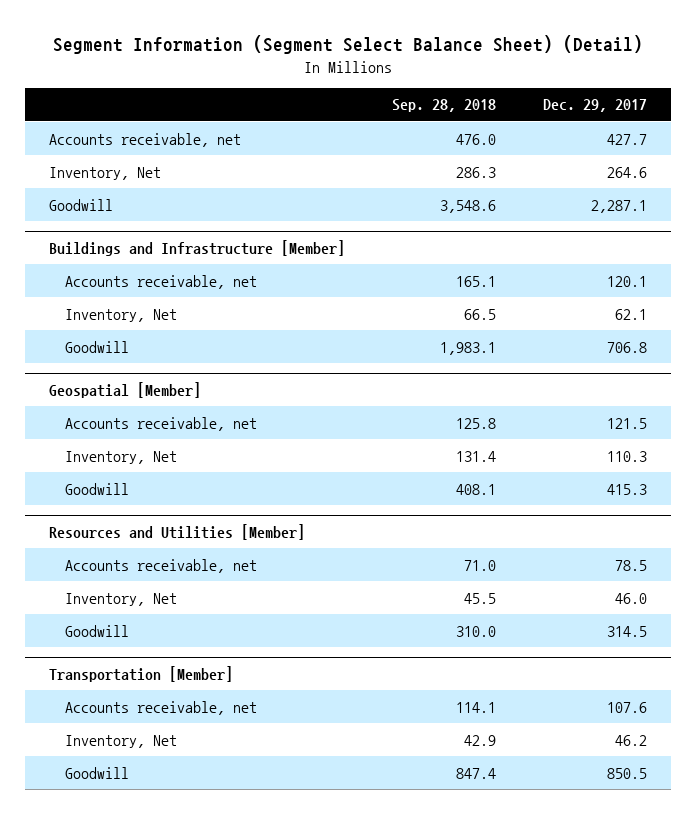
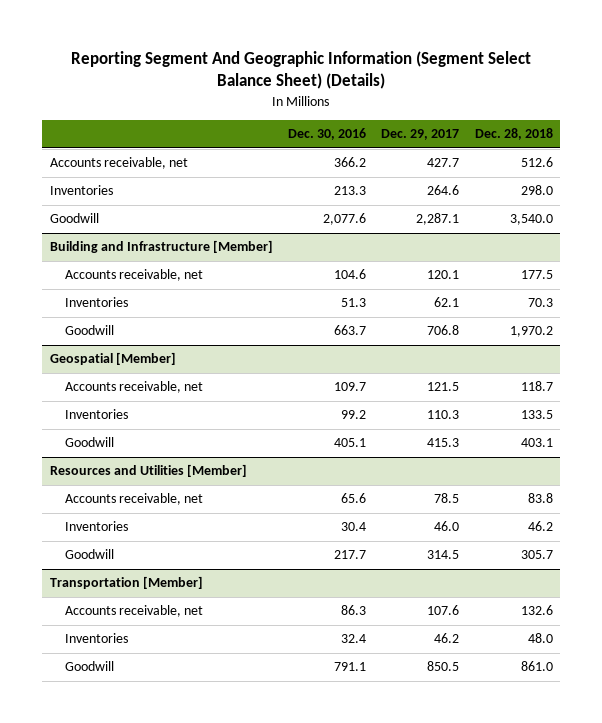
- Segment Information (Segment Select Balance Sheet) (Detail)
+ Reporting Segment And Geographic Information (Segment Select Balance Sheet) (Details)
- | Sep. 28, 2018 | Dec. 29, 2017
+ | Dec. 30, 2016 | Dec. 29, 2017 | Dec. 28, 2018
- Inventory, Net | 286.3 | 264.6
+ Inventories | 213.3 | 264.6 | 298.0
- Buildings and Infrastructure [Member]
+ Building and Infrastructure [Member]
- Inventory, Net | 66.5 | 62.1
+ Inventories | 51.3 | 62.1 | 70.3
@ Geospatial [Member]
- Inventory, Net | 131.4 | 110.3
+ Inventories | 99.2 | 110.3 | 133.5
@ Resources and Utilities [Member]
- Inventory, Net | 45.5 | 46.0
+ Inventories | 30.4 | 46.0 | 46.2
@ Transportation [Member]
- Inventory, Net | 42.9 | 46.2
+ Inventories | 32.4 | 46.2 | 48.0

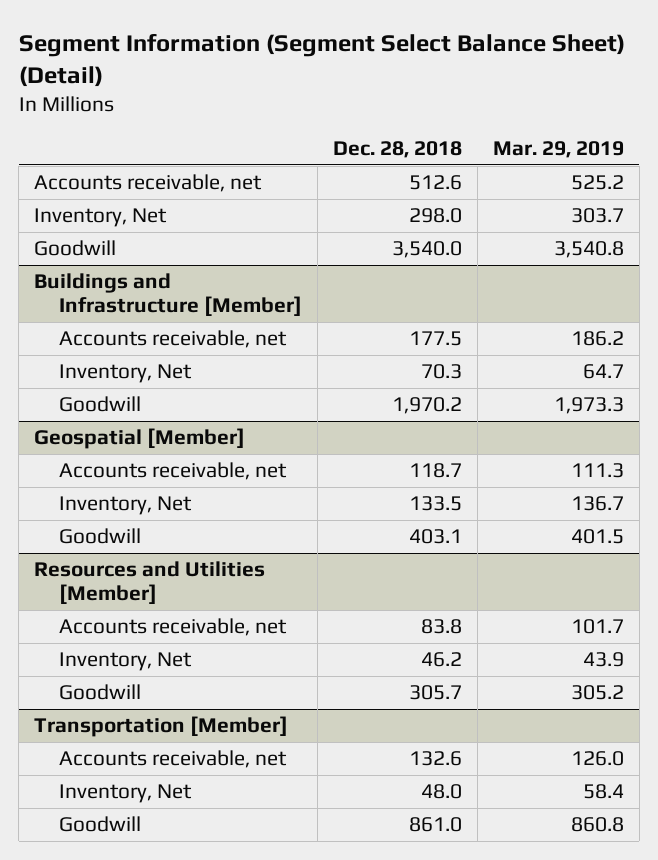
- Reporting Segment And Geographic Information (Segment Select Balance Sheet) (Details)
+ Segment Information (Segment Select Balance Sheet) (Detail)
- | Dec. 30, 2016 | Dec. 29, 2017 | Dec. 28, 2018
+ | Dec. 28, 2018 | Mar. 29, 2019
- Inventories | 213.3 | 264.6 | 298.0
+ Inventory, Net | 298.0 | 303.7
- Building and Infrastructure [Member]
+ Buildings and Infrastructure [Member]
- Inventories | 51.3 | 62.1 | 70.3
+ Inventory, Net | 70.3 | 64.7
@ Geospatial [Member]
- Inventories | 99.2 | 110.3 | 133.5
+ Inventory, Net | 133.5 | 136.7
@ Resources and Utilities [Member]
- Inventories | 30.4 | 46.0 | 46.2
+ Inventory, Net | 46.2 | 43.9
@ Transportation [Member]
- Inventories | 32.4 | 46.2 | 48.0
+ Inventory, Net | 48.0 | 58.4

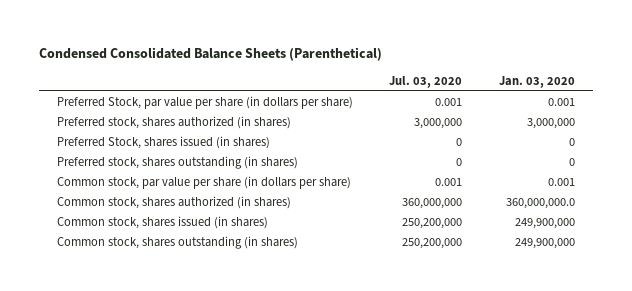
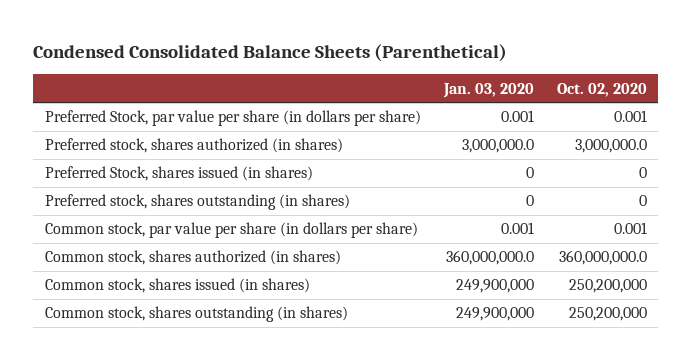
- | Jul. 03, 2020 | Jan. 03, 2020
+ | Jan. 03, 2020 | Oct. 02, 2020
- Preferred stock, shares authorized (in shares) | 3,000,000 | 3,000,000
+ Preferred stock, shares authorized (in shares) | 3,000,000.0 | 3,000,000.0

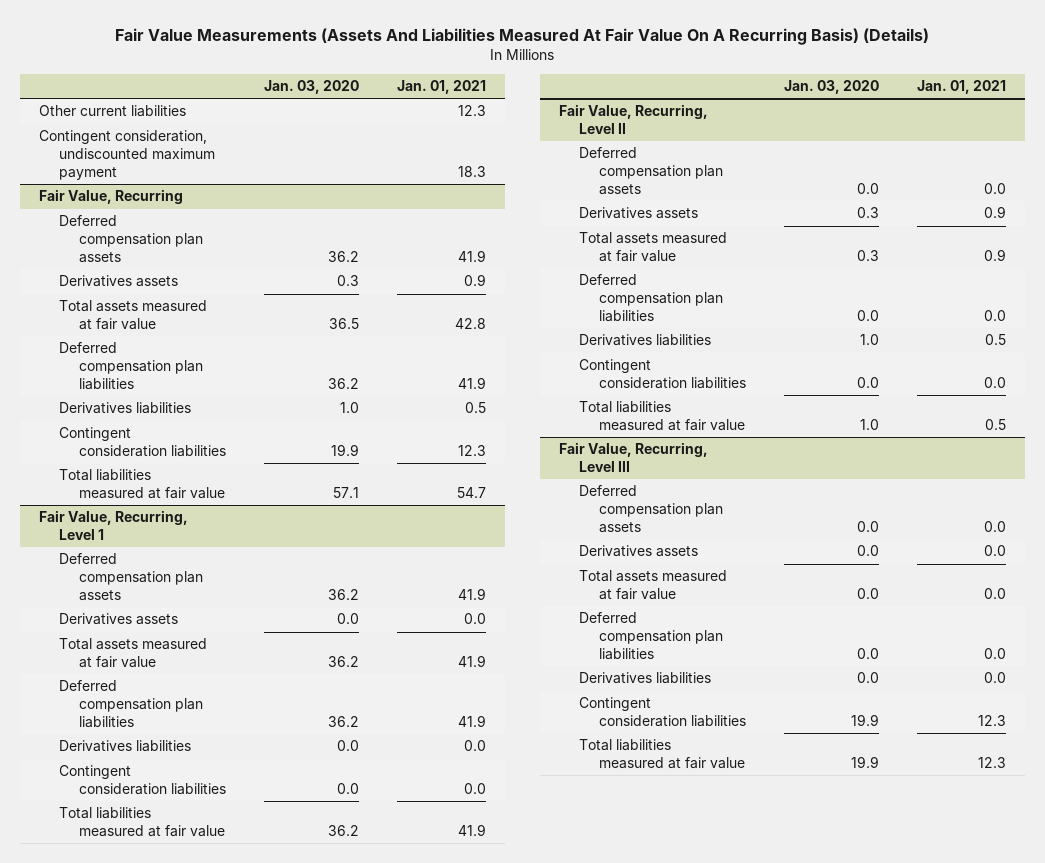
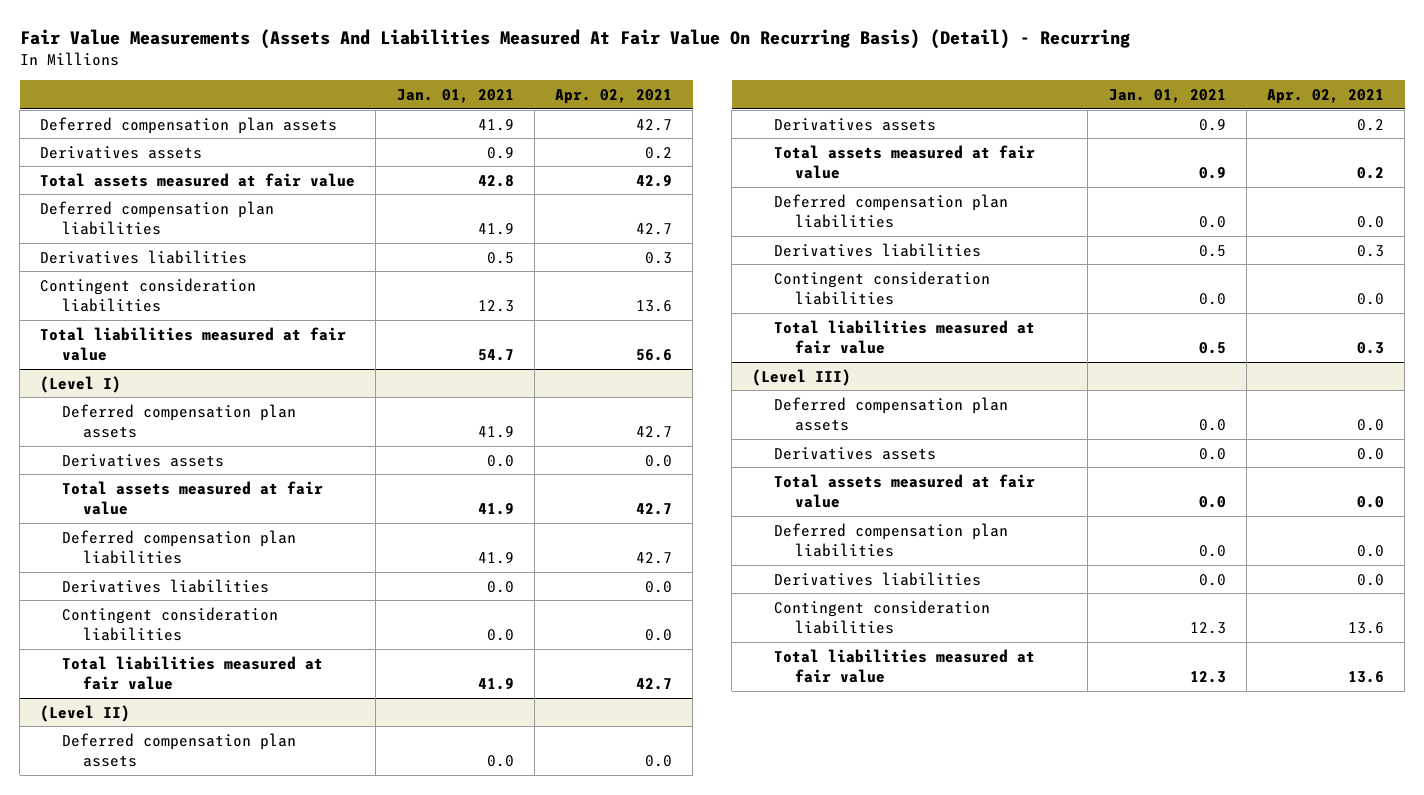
- Fair Value Measurements (Assets And Liabilities Measured At Fair Value On A Recurring Basis) (Details)
+ Fair Value Measurements (Assets And Liabilities Measured At Fair Value On Recurring Basis) (Detail) - Recurring
- | Jan. 03, 2020 | Jan. 01, 2021
+ | Jan. 01, 2021 | Apr. 02, 2021
- Other current liabilities | | 12.3
- Contingent consideration, undiscounted maximum payment | | 18.3
- Fair Value, Recurring
- Fair Value, Recurring, Level 1
+ (Level I)
- Fair Value, Recurring, Level II
+ (Level II)
- Fair Value, Recurring, Level III
+ (Level III)

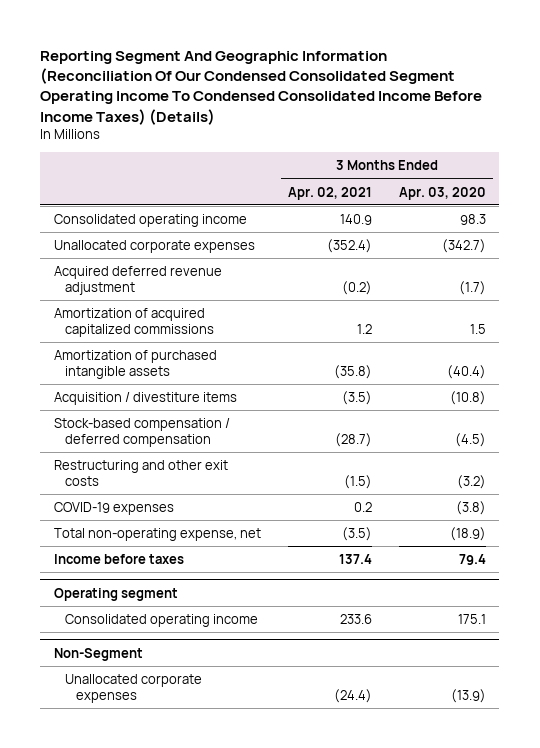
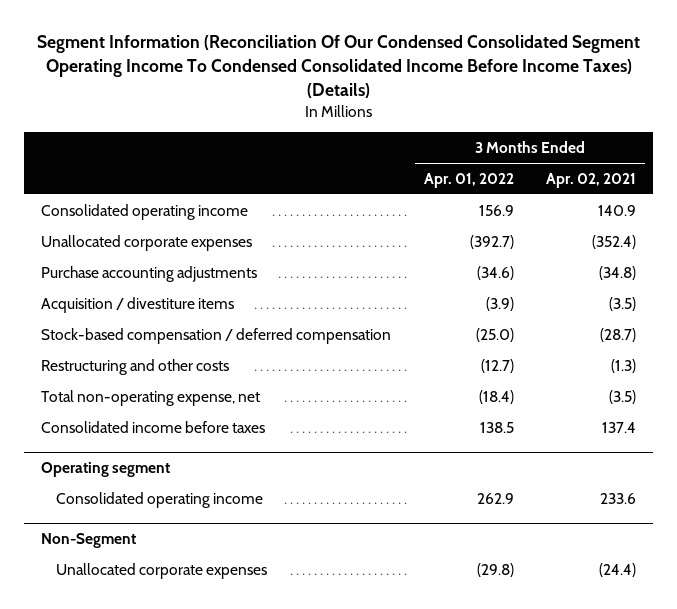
- Reporting Segment And Geographic Information (Reconciliation Of Our Condensed Consolidated Segment Operating Income To Condensed Consolidated Income Before Income Taxes) (Details)
+ Segment Information (Reconciliation Of Our Condensed Consolidated Segment Operating Income To Condensed Consolidated Income Before Income Taxes) (Details)
- | 3 Months Ended Apr. 02, 2021 | 3 Months Ended Apr. 03, 2020
+ | 3 Months Ended Apr. 01, 2022 | 3 Months Ended Apr. 02, 2021
- Acquired deferred revenue adjustment | (0.2) | (1.7)
- Amortization of acquired capitalized commissions | 1.2 | 1.5
- Amortization of purchased intangible assets | (35.8) | (40.4)
+ Purchase accounting adjustments | (34.6) | (34.8)
- Restructuring and other exit costs | (1.5) | (3.2)
- COVID-19 expenses | 0.2 | (3.8)
+ Restructuring and other costs | (12.7) | (1.3)
- Income before taxes | 137.4 | 79.4
+ Consolidated income before taxes | 138.5 | 137.4

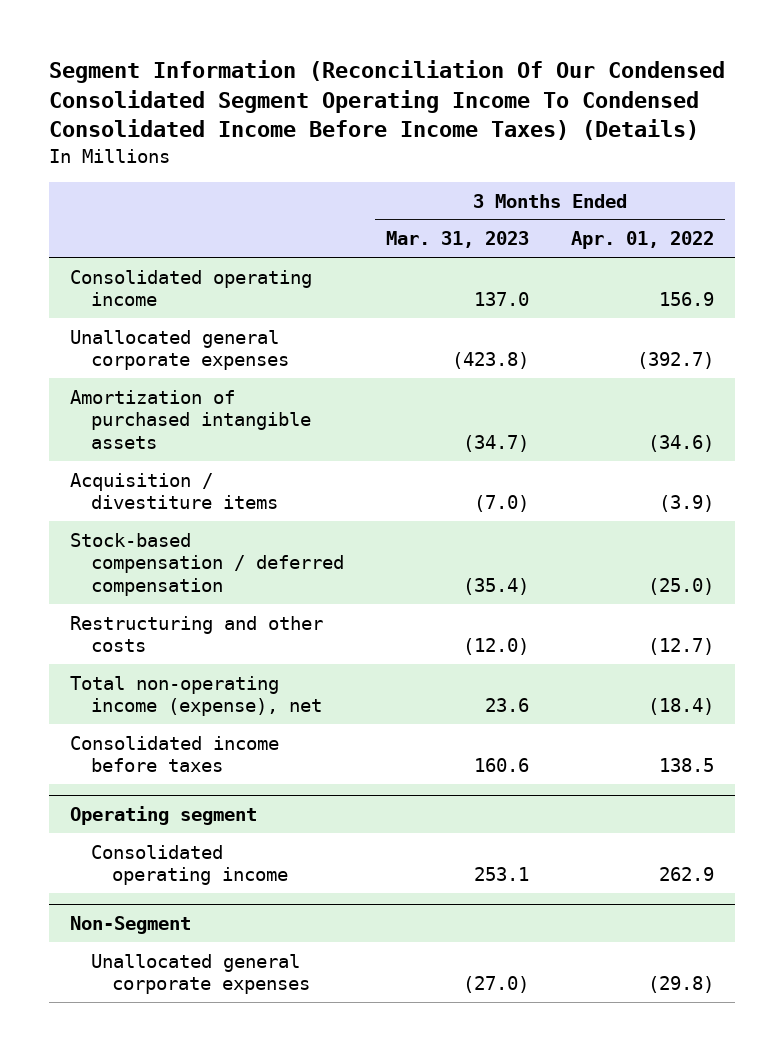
- | 3 Months Ended Apr. 01, 2022 | 3 Months Ended Apr. 02, 2021
+ | 3 Months Ended Mar. 31, 2023 | 3 Months Ended Apr. 01, 2022
- Unallocated corporate expenses | (392.7) | (352.4)
- Purchase accounting adjustments | (34.6) | (34.8)
+ Unallocated general corporate expenses | (423.8) | (392.7)
+ Amortization of purchased intangible assets | (34.7) | (34.6)
- Total non-operating expense, net | (18.4) | (3.5)
+ Total non-operating income (expense), net | 23.6 | (18.4)
@ Non-Segment
- Unallocated corporate expenses | (29.8) | (24.4)
+ Unallocated general corporate expenses | (27.0) | (29.8)

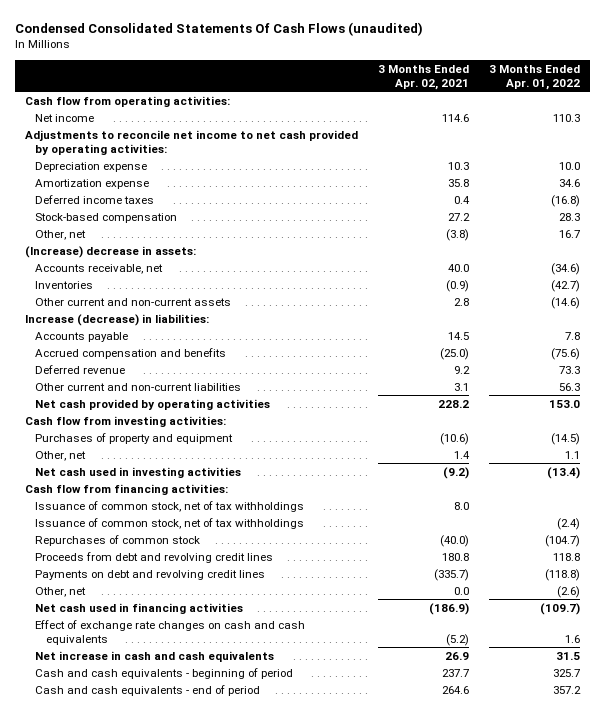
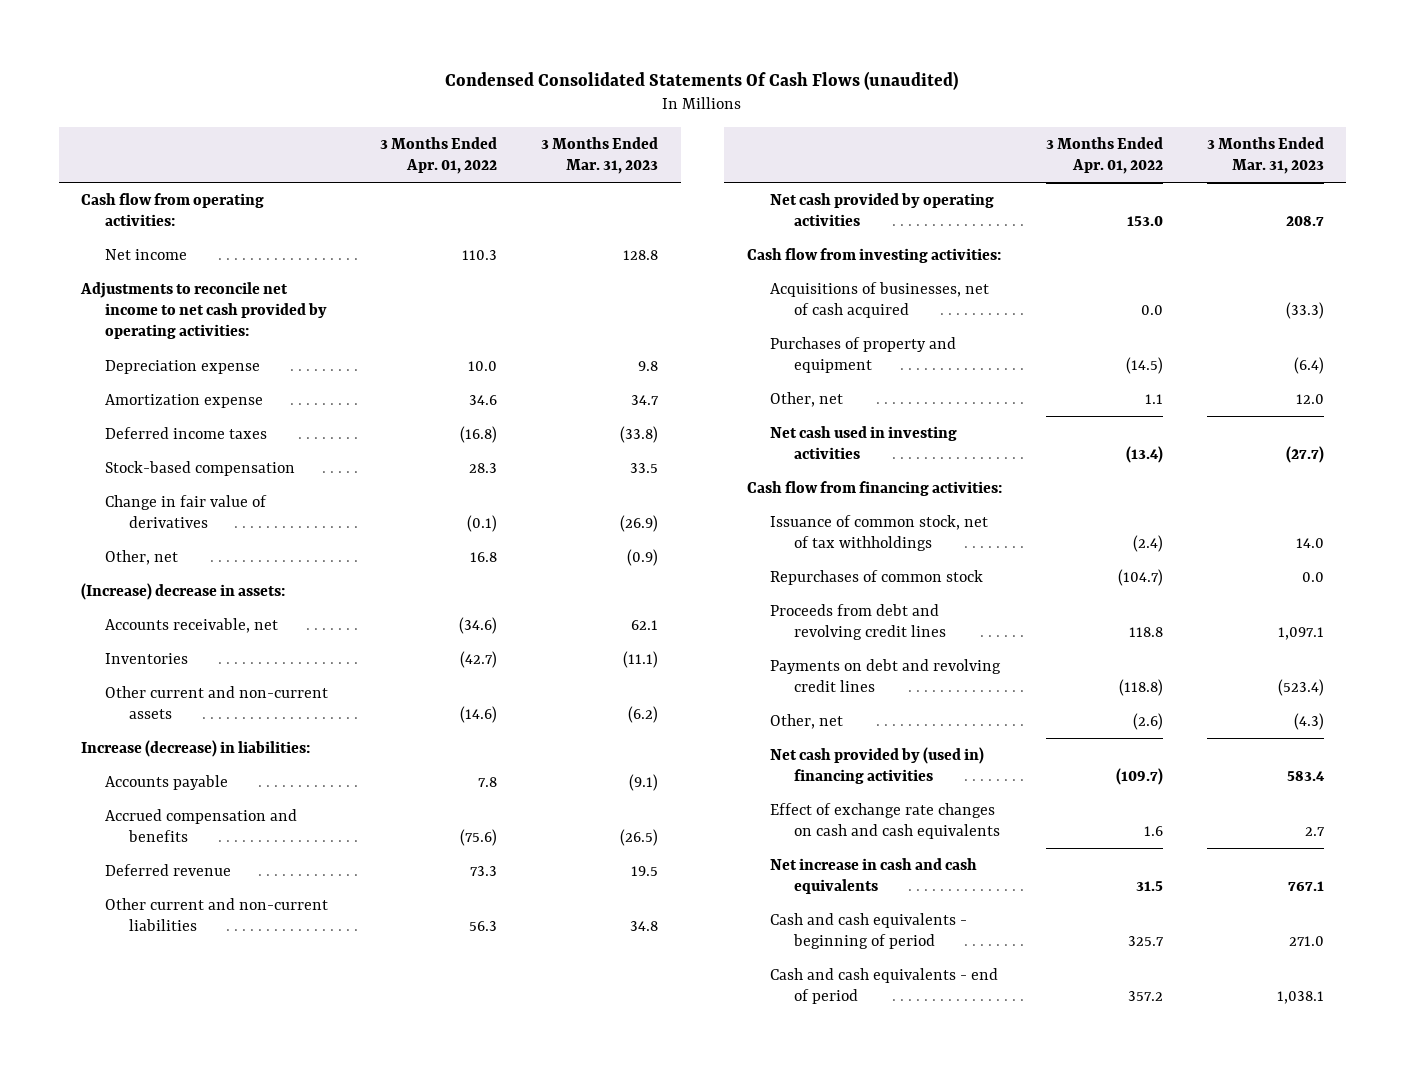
- | 3 Months Ended Apr. 02, 2021 | 3 Months Ended Apr. 01, 2022
+ | 3 Months Ended Apr. 01, 2022 | 3 Months Ended Mar. 31, 2023
- Other, net | (3.8) | 16.7
+ Change in fair value of derivatives | (0.1) | (26.9)
+ Other, net | 16.8 | (0.9)
+ Acquisitions of businesses, net of cash acquired | 0.0 | (33.3)
- Issuance of common stock, net of tax withholdings | 8.0 |
- Net cash used in financing activities | (186.9) | (109.7)
+ Net cash provided by (used in) financing activities | (109.7) | 583.4

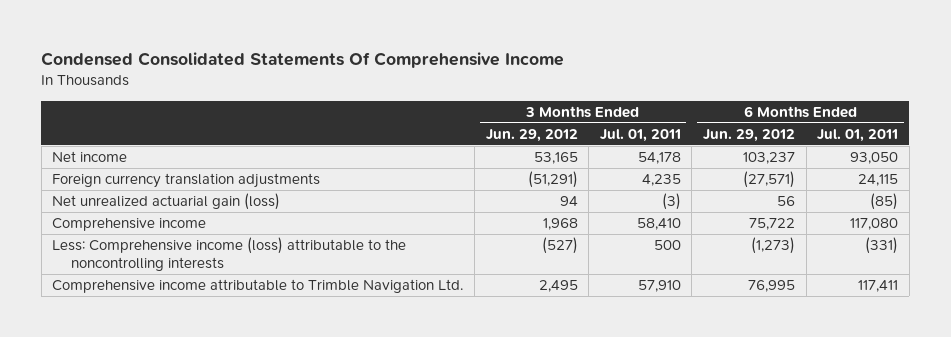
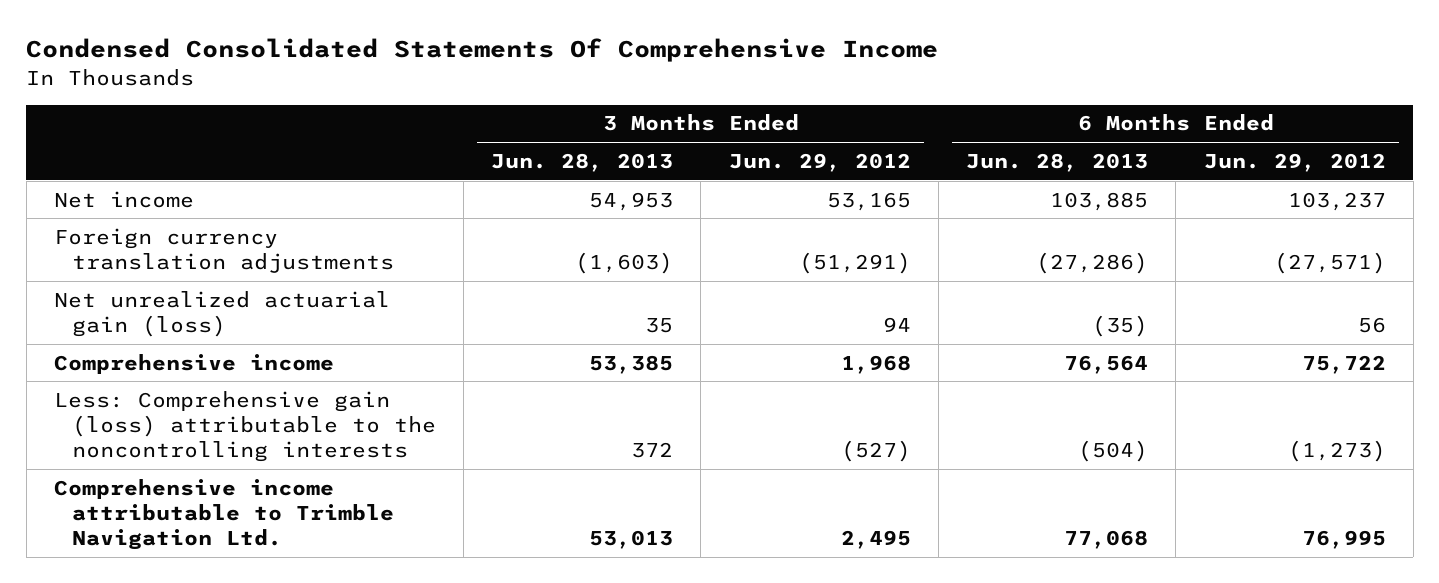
- | 3 Months Ended Jun. 29, 2012 | 3 Months Ended Jul. 01, 2011 | 6 Months Ended Jun. 29, 2012 | 6 Months Ended Jul. 01, 2011
+ | 3 Months Ended Jun. 28, 2013 | 3 Months Ended Jun. 29, 2012 | 6 Months Ended Jun. 28, 2013 | 6 Months Ended Jun. 29, 2012
- Less: Comprehensive income (loss) attributable to the noncontrolling interests | (527) | 500 | (1,273) | (331)
+ Less: Comprehensive gain (loss) attributable to the noncontrolling interests | 372 | (527) | (504) | (1,273)

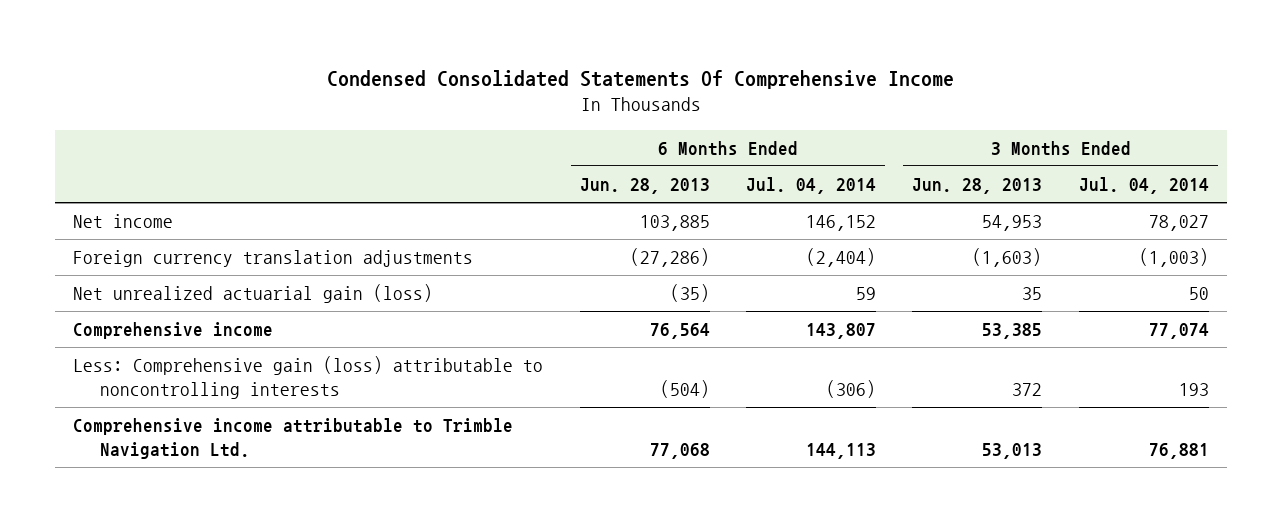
- | 3 Months Ended Jun. 28, 2013 | 3 Months Ended Jun. 29, 2012 | 6 Months Ended Jun. 28, 2013 | 6 Months Ended Jun. 29, 2012
+ | 6 Months Ended Jun. 28, 2013 | 6 Months Ended Jul. 04, 2014 | 3 Months Ended Jun. 28, 2013 | 3 Months Ended Jul. 04, 2014
- Less: Comprehensive gain (loss) attributable to the noncontrolling interests | 372 | (527) | (504) | (1,273)
+ Less: Comprehensive gain (loss) attributable to noncontrolling interests | (504) | (306) | 372 | 193

